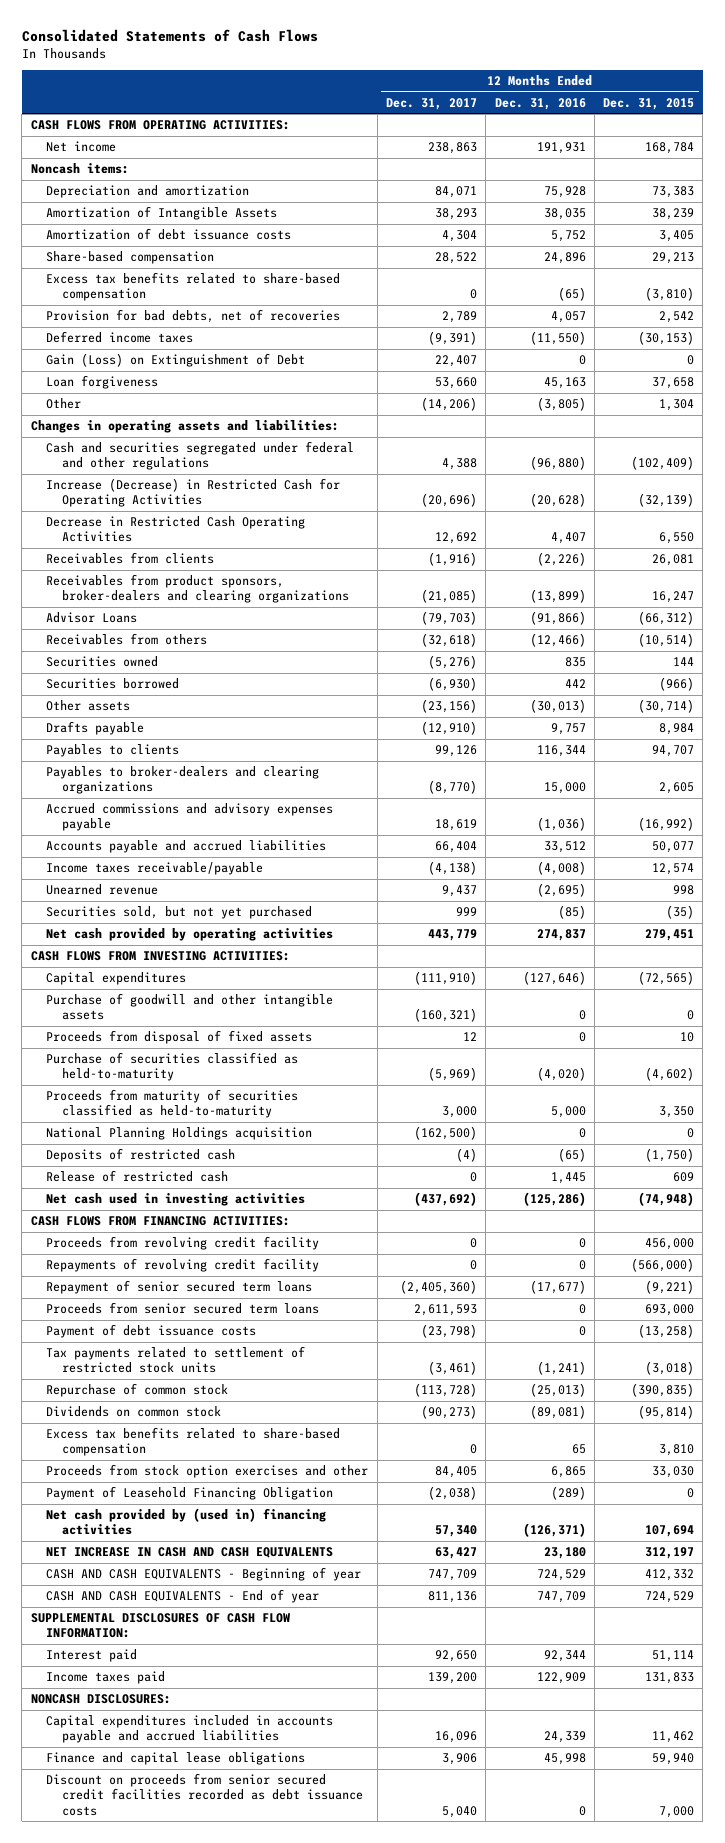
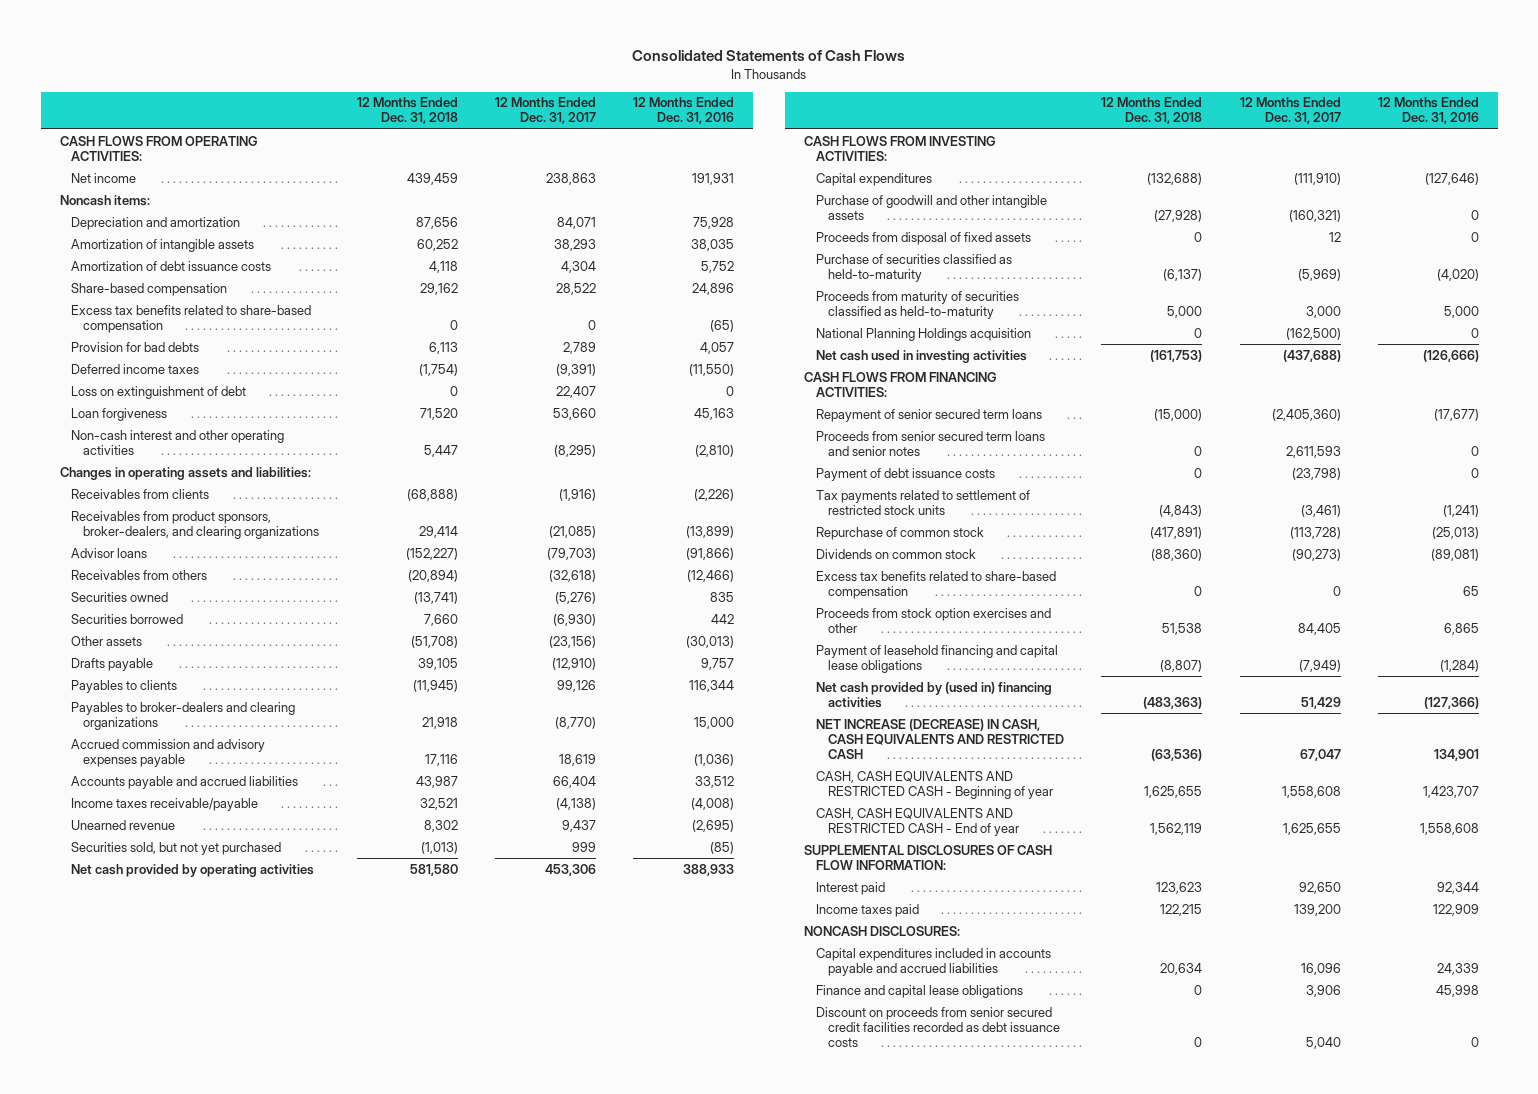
- | 12 Months Ended Dec. 31, 2017 | 12 Months Ended Dec. 31, 2016 | 12 Months Ended Dec. 31, 2015
+ | 12 Months Ended Dec. 31, 2018 | 12 Months Ended Dec. 31, 2017 | 12 Months Ended Dec. 31, 2016
- Amortization of Intangible Assets | 38,293 | 38,035 | 38,239
+ Amortization of intangible assets | 60,252 | 38,293 | 38,035
- Provision for bad debts, net of recoveries | 2,789 | 4,057 | 2,542
+ Provision for bad debts | 6,113 | 2,789 | 4,057
- Gain (Loss) on Extinguishment of Debt | 22,407 | 0 | 0
+ Loss on extinguishment of debt | 0 | 22,407 | 0
- Other | (14,206) | (3,805) | 1,304
+ Non-cash interest and other operating activities | 5,447 | (8,295) | (2,810)
- Cash and securities segregated under federal and other regulations | 4,388 | (96,880) | (102,409)
- Increase (Decrease) in Restricted Cash for Operating Activities | (20,696) | (20,628) | (32,139)
- Decrease in Restricted Cash Operating Activities | 12,692 | 4,407 | 6,550
- Receivables from product sponsors, broker-dealers and clearing organizations | (21,085) | (13,899) | 16,247
- Advisor Loans | (79,703) | (91,866) | (66,312)
+ Receivables from product sponsors, broker-dealers, and clearing organizations | 29,414 | (21,085) | (13,899)
+ Advisor loans | (152,227) | (79,703) | (91,866)
- Accrued commissions and advisory expenses payable | 18,619 | (1,036) | (16,992)
+ Accrued commission and advisory expenses payable | 17,116 | 18,619 | (1,036)
- Net cash provided by operating activities | 443,779 | 274,837 | 279,451
+ Net cash provided by operating activities | 581,580 | 453,306 | 388,933
- Deposits of restricted cash | (4) | (65) | (1,750)
- Release of restricted cash | 0 | 1,445 | 609
- Net cash used in investing activities | (437,692) | (125,286) | (74,948)
+ Net cash used in investing activities | (161,753) | (437,688) | (126,666)
- Proceeds from revolving credit facility | 0 | 0 | 456,000
- Repayments of revolving credit facility | 0 | 0 | (566,000)
- Proceeds from senior secured term loans | 2,611,593 | 0 | 693,000
+ Proceeds from senior secured term loans and senior notes | 0 | 2,611,593 | 0
- Payment of Leasehold Financing Obligation | (2,038) | (289) | 0
- Net cash provided by (used in) financing activities | 57,340 | (126,371) | 107,694
- NET INCREASE IN CASH AND CASH EQUIVALENTS | 63,427 | 23,180 | 312,197
- CASH AND CASH EQUIVALENTS - Beginning of year | 747,709 | 724,529 | 412,332
- CASH AND CASH EQUIVALENTS - End of year | 811,136 | 747,709 | 724,529
+ Payment of leasehold financing and capital lease obligations | (8,807) | (7,949) | (1,284)
+ Net cash provided by (used in) financing activities | (483,363) | 51,429 | (127,366)
+ NET INCREASE (DECREASE) IN CASH, CASH EQUIVALENTS AND RESTRICTED CASH | (63,536) | 67,047 | 134,901
+ CASH, CASH EQUIVALENTS AND RESTRICTED CASH - Beginning of year | 1,625,655 | 1,558,608 | 1,423,707
+ CASH, CASH EQUIVALENTS AND RESTRICTED CASH - End of year | 1,562,119 | 1,625,655 | 1,558,608

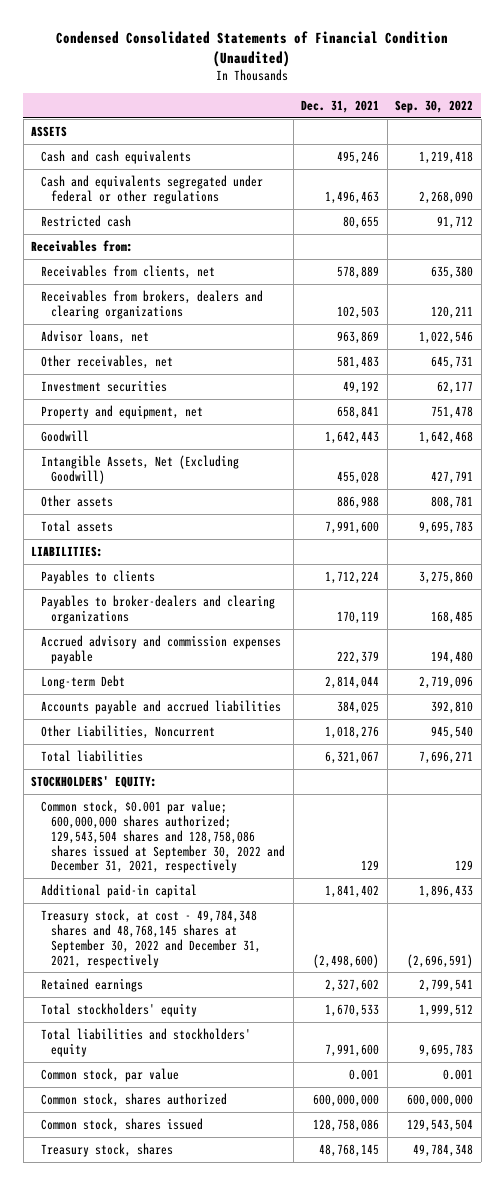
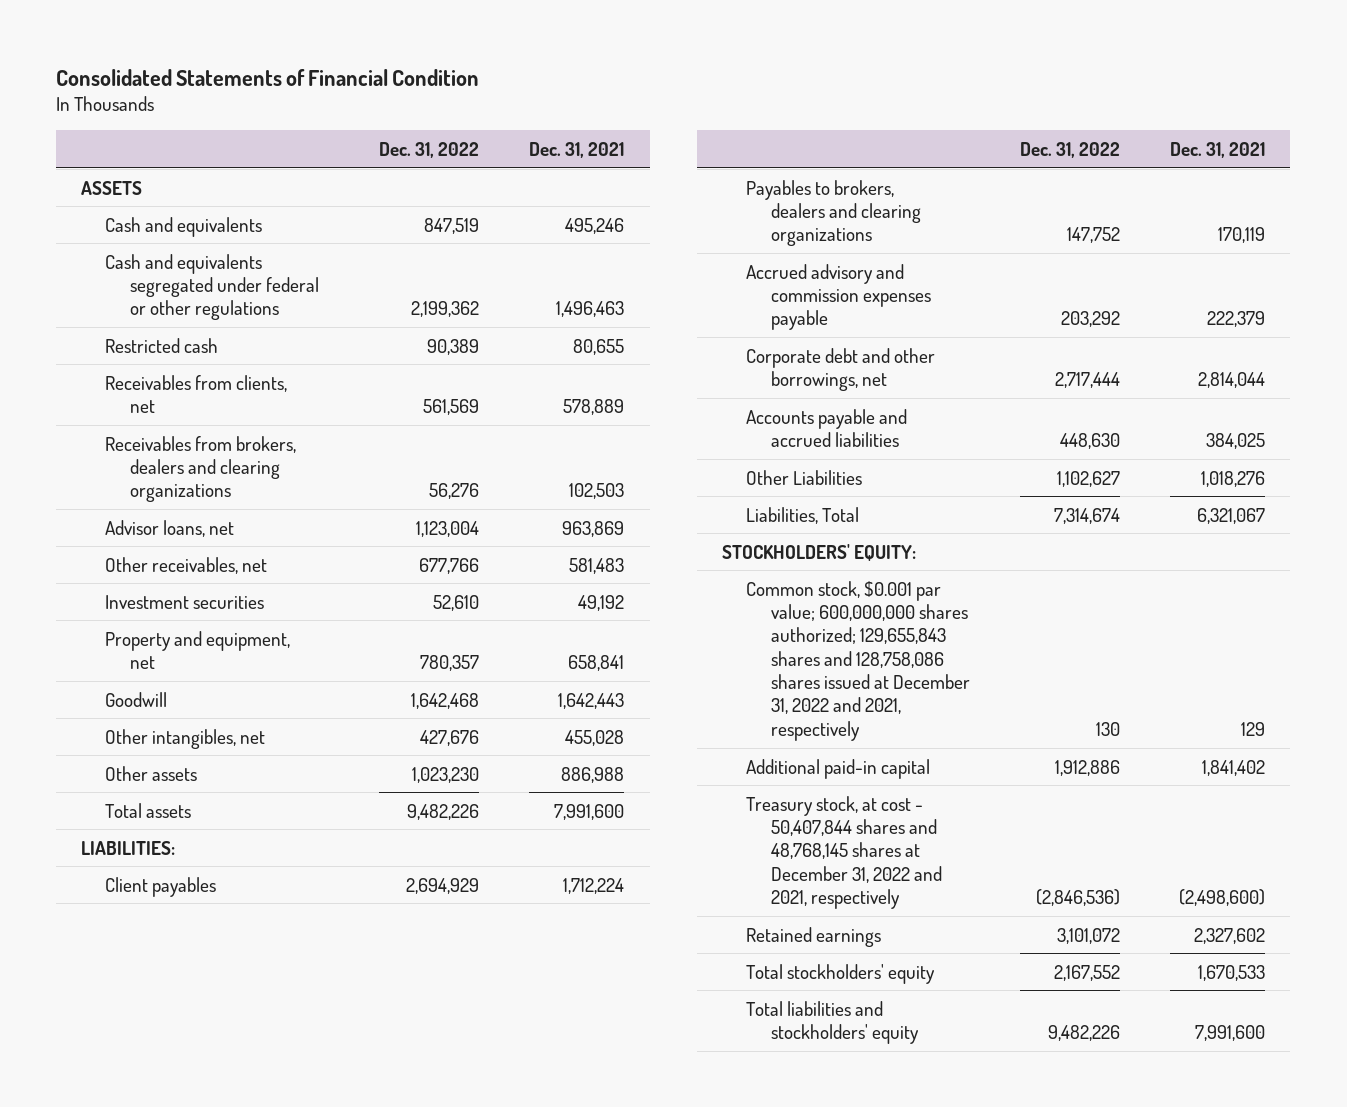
- Condensed Consolidated Statements of Financial Condition (Unaudited)
+ Consolidated Statements of Financial Condition
- | Dec. 31, 2021 | Sep. 30, 2022
+ | Dec. 31, 2022 | Dec. 31, 2021
- Cash and cash equivalents | 495,246 | 1,219,418
+ Cash and equivalents | 847,519 | 495,246
- Receivables from:
- Intangible Assets, Net (Excluding Goodwill) | 455,028 | 427,791
+ Other intangibles, net | 427,676 | 455,028
- Payables to clients | 1,712,224 | 3,275,860
- Payables to broker-dealers and clearing organizations | 170,119 | 168,485
+ Client payables | 2,694,929 | 1,712,224
+ Payables to brokers, dealers and clearing organizations | 147,752 | 170,119
- Long-term Debt | 2,814,044 | 2,719,096
+ Corporate debt and other borrowings, net | 2,717,444 | 2,814,044
- Other Liabilities, Noncurrent | 1,018,276 | 945,540
- Total liabilities | 6,321,067 | 7,696,271
+ Other Liabilities | 1,102,627 | 1,018,276
+ Liabilities, Total | 7,314,674 | 6,321,067
- Common stock, $0.001 par value; 600,000,000 shares authorized; 129,543,504 shares and 128,758,086 shares issued at September 30, 2022 and December 31, 2021, respectively | 129 | 129
+ Common stock, $0.001 par value; 600,000,000 shares authorized; 129,655,843 shares and 128,758,086 shares issued at December 31, 2022 and 2021, respectively | 130 | 129
- Treasury stock, at cost - 49,784,348 shares and 48,768,145 shares at September 30, 2022 and December 31, 2021, respectively | (2,498,600) | (2,696,591)
+ Treasury stock, at cost - 50,407,844 shares and 48,768,145 shares at December 31, 2022 and 2021, respectively | (2,846,536) | (2,498,600)
- Common stock, par value | 0.001 | 0.001
- Common stock, shares authorized | 600,000,000 | 600,000,000
- Common stock, shares issued | 128,758,086 | 129,543,504
- Treasury stock, shares | 48,768,145 | 49,784,348

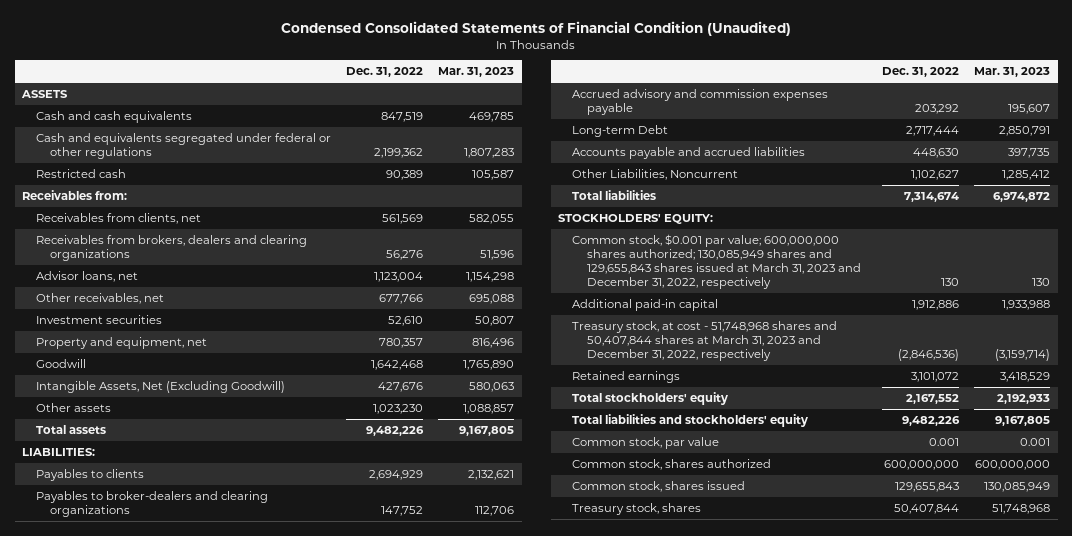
- Consolidated Statements of Financial Condition
+ Condensed Consolidated Statements of Financial Condition (Unaudited)
- | Dec. 31, 2022 | Dec. 31, 2021
+ | Dec. 31, 2022 | Mar. 31, 2023
- Cash and equivalents | 847,519 | 495,246
+ Cash and cash equivalents | 847,519 | 469,785
+ Receivables from:
- Other intangibles, net | 427,676 | 455,028
+ Intangible Assets, Net (Excluding Goodwill) | 427,676 | 580,063
- Client payables | 2,694,929 | 1,712,224
- Payables to brokers, dealers and clearing organizations | 147,752 | 170,119
+ Payables to clients | 2,694,929 | 2,132,621
+ Payables to broker-dealers and clearing organizations | 147,752 | 112,706
- Corporate debt and other borrowings, net | 2,717,444 | 2,814,044
+ Long-term Debt | 2,717,444 | 2,850,791
- Other Liabilities | 1,102,627 | 1,018,276
- Liabilities, Total | 7,314,674 | 6,321,067
+ Other Liabilities, Noncurrent | 1,102,627 | 1,285,412
+ Total liabilities | 7,314,674 | 6,974,872
- Common stock, $0.001 par value; 600,000,000 shares authorized; 129,655,843 shares and 128,758,086 shares issued at December 31, 2022 and 2021, respectively | 130 | 129
+ Common stock, $0.001 par value; 600,000,000 shares authorized; 130,085,949 shares and 129,655,843 shares issued at March 31, 2023 and December 31, 2022, respectively | 130 | 130
- Treasury stock, at cost - 50,407,844 shares and 48,768,145 shares at December 31, 2022 and 2021, respectively | (2,846,536) | (2,498,600)
+ Treasury stock, at cost - 51,748,968 shares and 50,407,844 shares at March 31, 2023 and December 31, 2022, respectively | (2,846,536) | (3,159,714)
+ Common stock, par value | 0.001 | 0.001
+ Common stock, shares authorized | 600,000,000 | 600,000,000
+ Common stock, shares issued | 129,655,843 | 130,085,949
+ Treasury stock, shares | 50,407,844 | 51,748,968

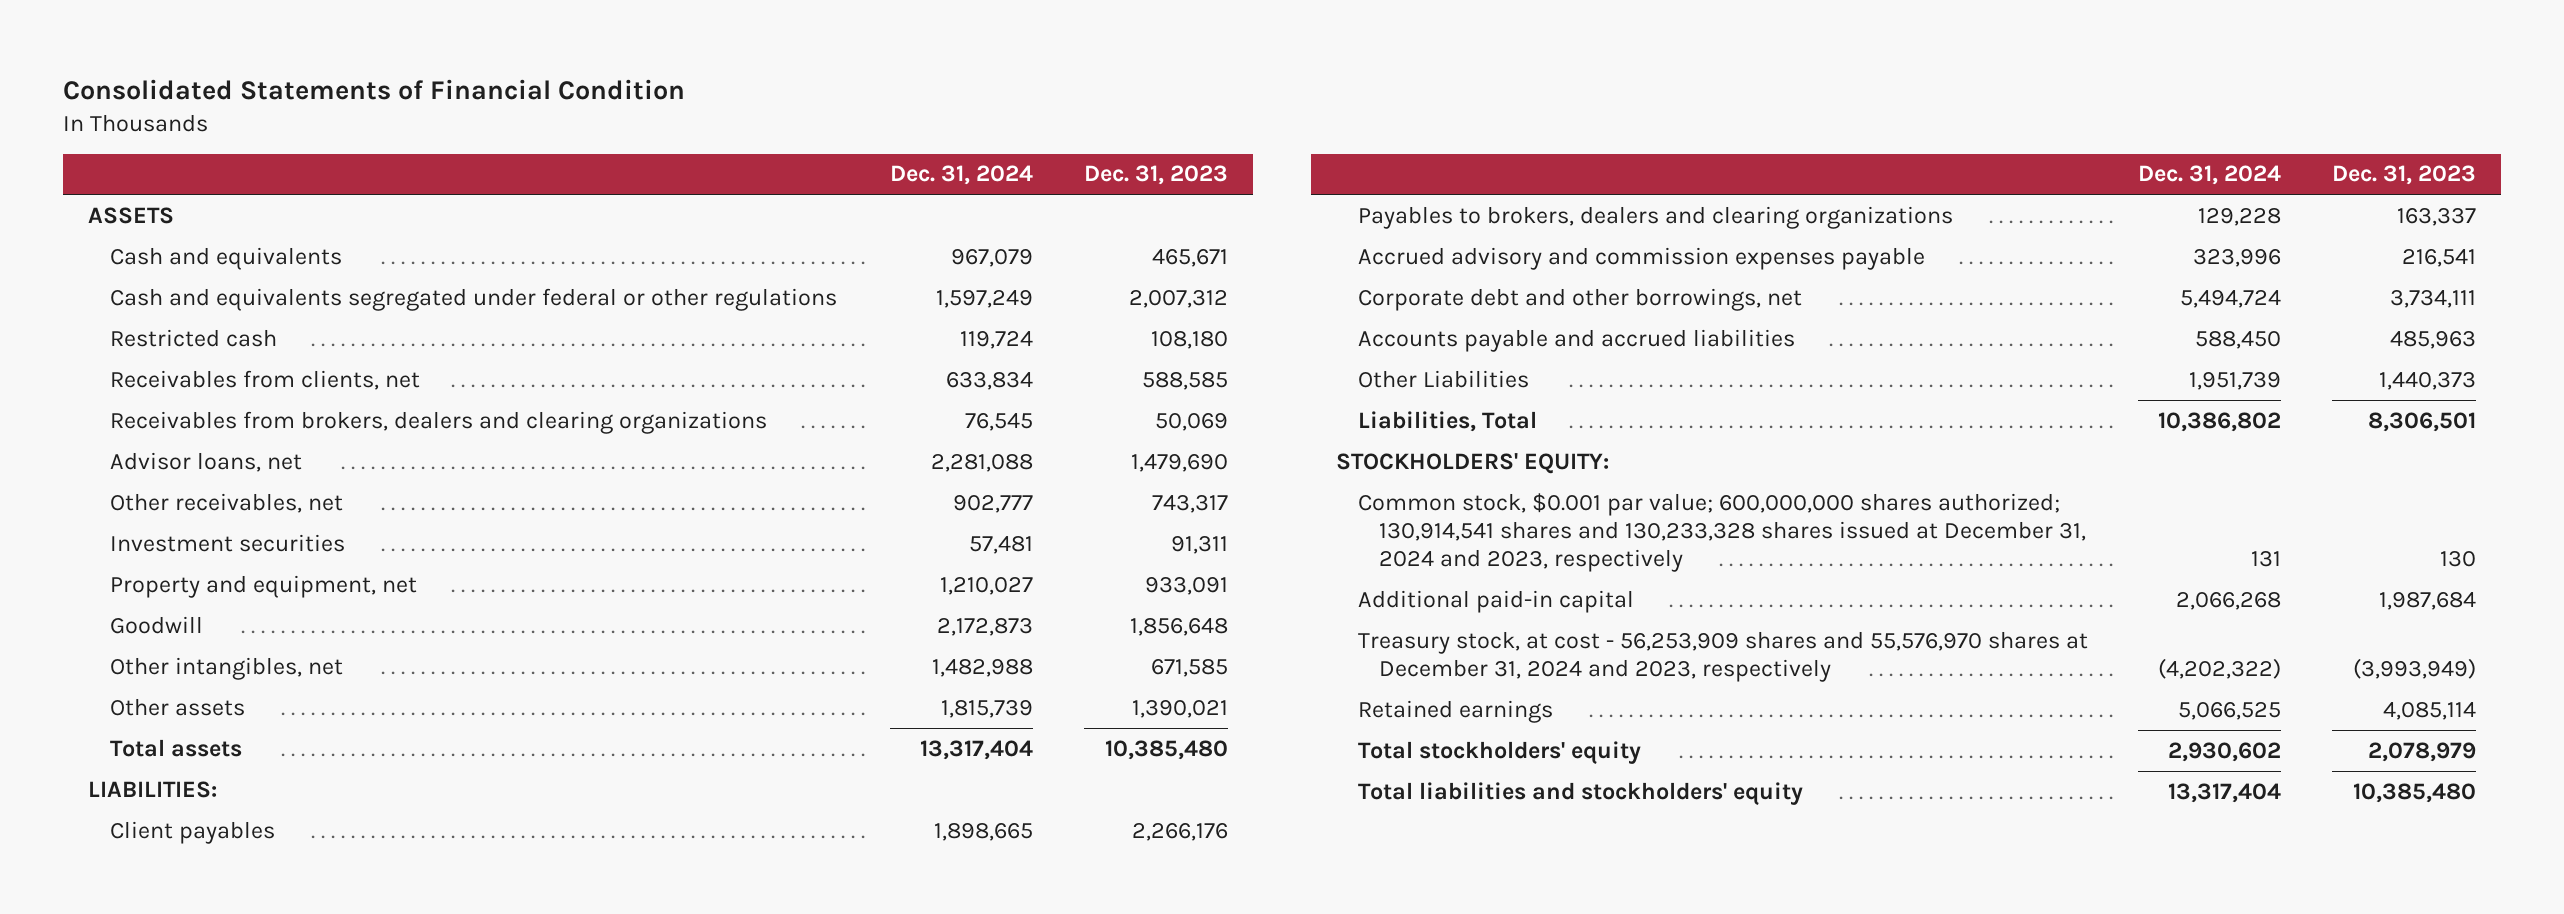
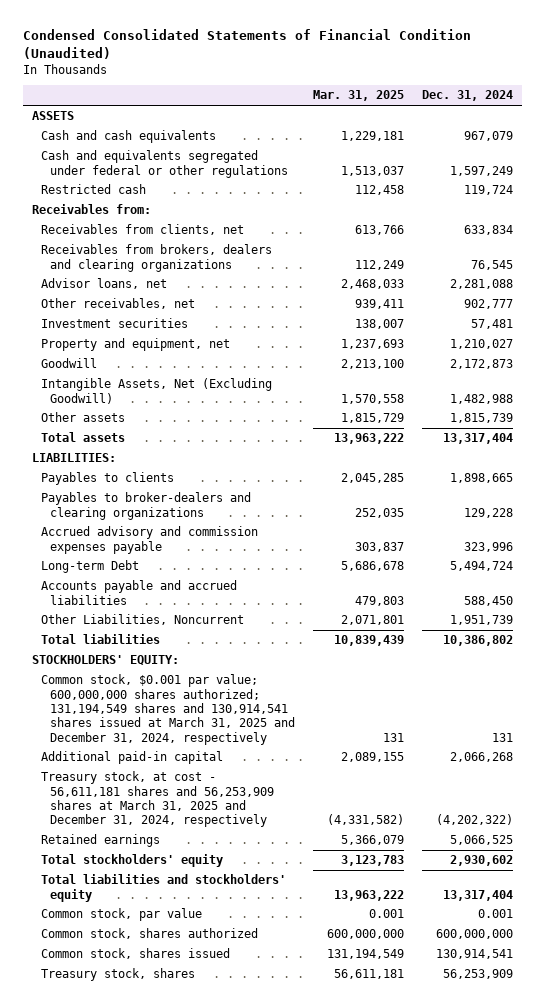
- Consolidated Statements of Financial Condition
+ Condensed Consolidated Statements of Financial Condition (Unaudited)
- | Dec. 31, 2024 | Dec. 31, 2023
+ | Mar. 31, 2025 | Dec. 31, 2024
- Cash and equivalents | 967,079 | 465,671
+ Cash and cash equivalents | 1,229,181 | 967,079
+ Receivables from:
- Other intangibles, net | 1,482,988 | 671,585
+ Intangible Assets, Net (Excluding Goodwill) | 1,570,558 | 1,482,988
- Client payables | 1,898,665 | 2,266,176
- Payables to brokers, dealers and clearing organizations | 129,228 | 163,337
+ Payables to clients | 2,045,285 | 1,898,665
+ Payables to broker-dealers and clearing organizations | 252,035 | 129,228
- Corporate debt and other borrowings, net | 5,494,724 | 3,734,111
+ Long-term Debt | 5,686,678 | 5,494,724
- Other Liabilities | 1,951,739 | 1,440,373
- Liabilities, Total | 10,386,802 | 8,306,501
+ Other Liabilities, Noncurrent | 2,071,801 | 1,951,739
+ Total liabilities | 10,839,439 | 10,386,802
- Common stock, $0.001 par value; 600,000,000 shares authorized; 130,914,541 shares and 130,233,328 shares issued at December 31, 2024 and 2023, respectively | 131 | 130
+ Common stock, $0.001 par value; 600,000,000 shares authorized; 131,194,549 shares and 130,914,541 shares issued at March 31, 2025 and December 31, 2024, respectively | 131 | 131
- Treasury stock, at cost - 56,253,909 shares and 55,576,970 shares at December 31, 2024 and 2023, respectively | (4,202,322) | (3,993,949)
+ Treasury stock, at cost - 56,611,181 shares and 56,253,909 shares at March 31, 2025 and December 31, 2024, respectively | (4,331,582) | (4,202,322)
+ Common stock, par value | 0.001 | 0.001
+ Common stock, shares authorized | 600,000,000 | 600,000,000
+ Common stock, shares issued | 131,194,549 | 130,914,541
+ Treasury stock, shares | 56,611,181 | 56,253,909

